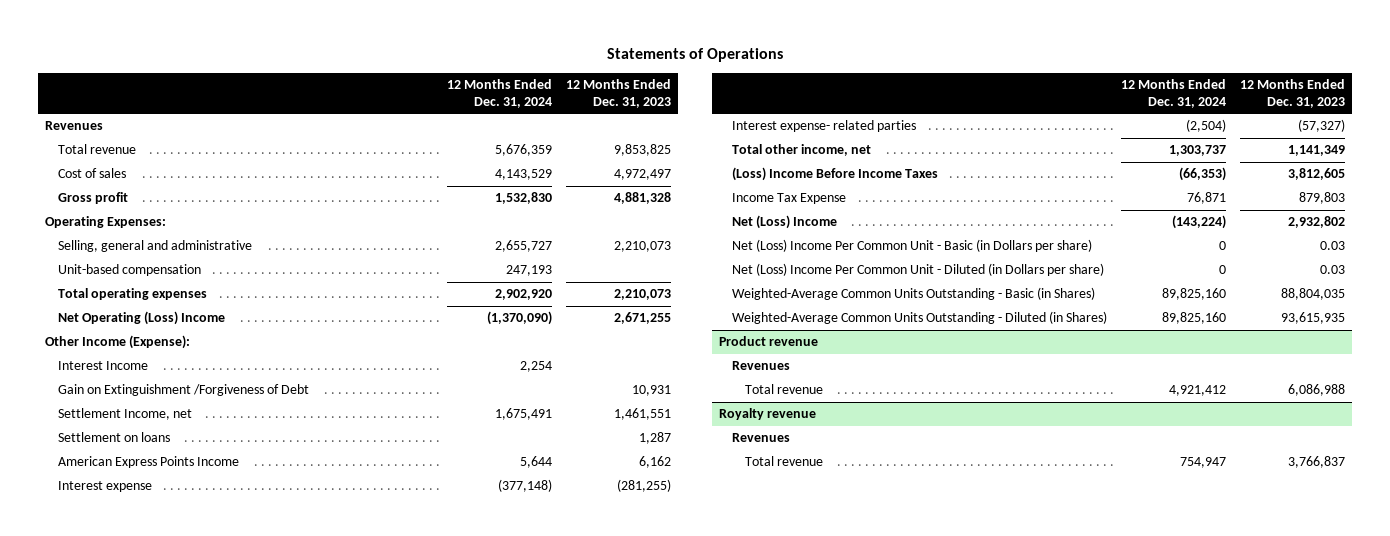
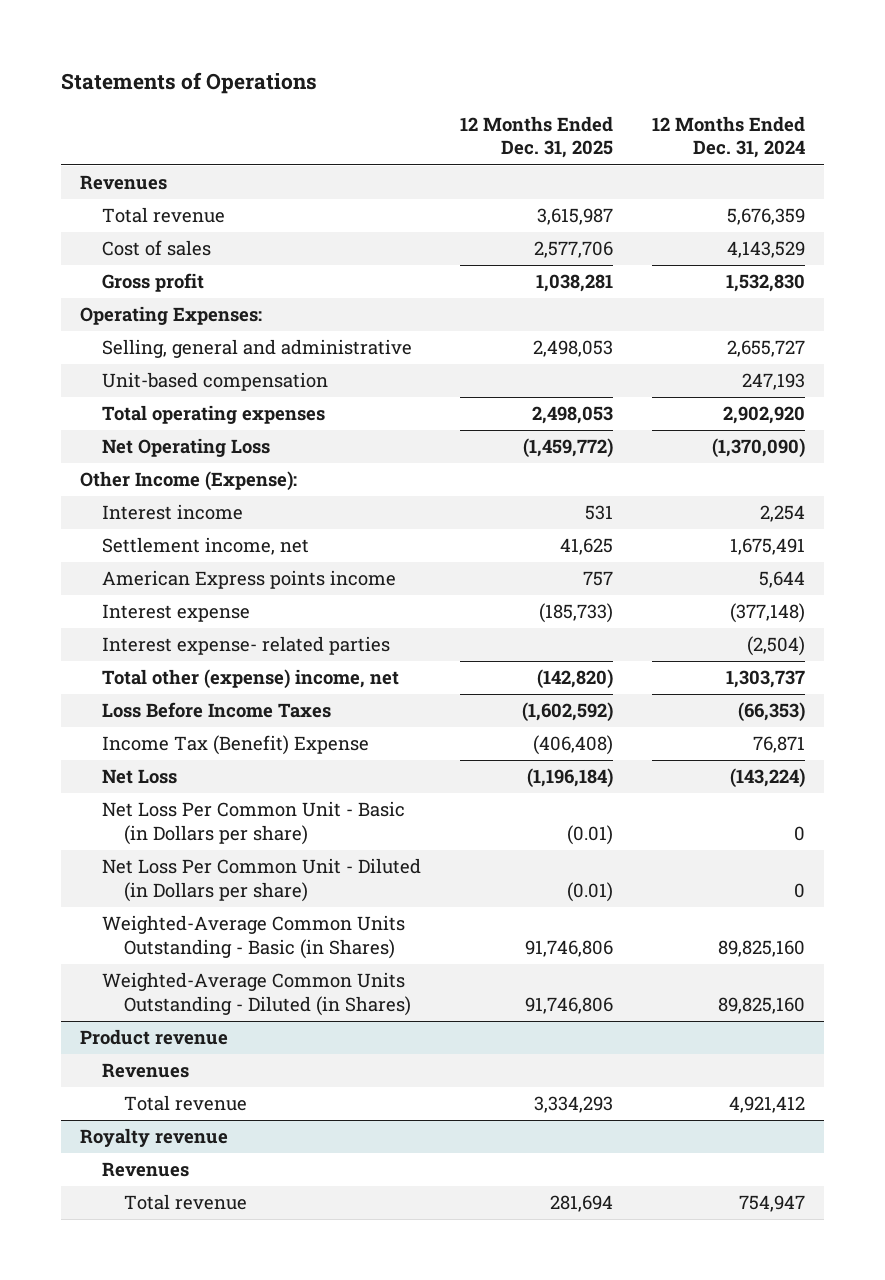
- | 12 Months Ended Dec. 31, 2024 | 12 Months Ended Dec. 31, 2023
+ | 12 Months Ended Dec. 31, 2025 | 12 Months Ended Dec. 31, 2024
- Net Operating (Loss) Income | (1,370,090) | 2,671,255
+ Net Operating Loss | (1,459,772) | (1,370,090)
- Interest Income | 2,254 |
- Gain on Extinguishment /Forgiveness of Debt | | 10,931
- Settlement Income, net | 1,675,491 | 1,461,551
- Settlement on loans | | 1,287
- American Express Points Income | 5,644 | 6,162
+ Interest income | 531 | 2,254
+ Settlement income, net | 41,625 | 1,675,491
+ American Express points income | 757 | 5,644
- Total other income, net | 1,303,737 | 1,141,349
- (Loss) Income Before Income Taxes | (66,353) | 3,812,605
- Income Tax Expense | 76,871 | 879,803
- Net (Loss) Income | (143,224) | 2,932,802
- Net (Loss) Income Per Common Unit - Basic (in Dollars per share) | 0 | 0.03
- Net (Loss) Income Per Common Unit - Diluted (in Dollars per share) | 0 | 0.03
+ Total other (expense) income, net | (142,820) | 1,303,737
+ Loss Before Income Taxes | (1,602,592) | (66,353)
+ Income Tax (Benefit) Expense | (406,408) | 76,871
+ Net Loss | (1,196,184) | (143,224)
+ Net Loss Per Common Unit - Basic (in Dollars per share) | (0.01) | 0
+ Net Loss Per Common Unit - Diluted (in Dollars per share) | (0.01) | 0

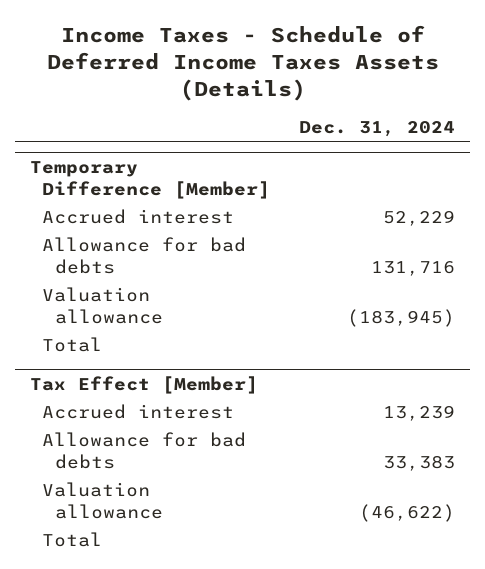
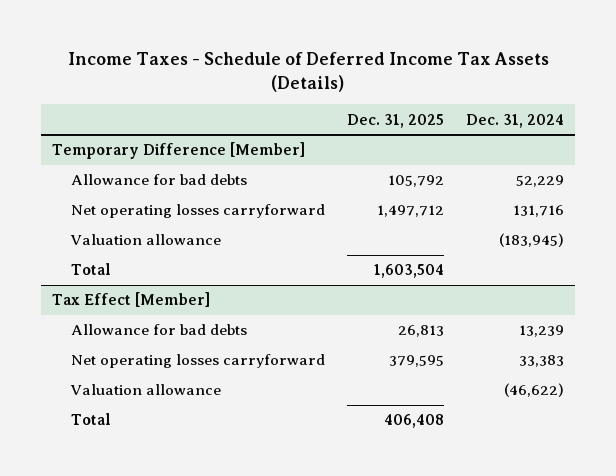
- Income Taxes - Schedule of Deferred Income Taxes Assets (Details)
+ Income Taxes - Schedule of Deferred Income Tax Assets (Details)
- | Dec. 31, 2024
+ | Dec. 31, 2025 | Dec. 31, 2024
@ Temporary Difference [Member]
- Accrued interest | 52,229
- Allowance for bad debts | 131,716
+ Allowance for bad debts | 105,792 | 52,229
+ Net operating losses carryforward | 1,497,712 | 131,716
@ Tax Effect [Member]
- Accrued interest | 13,239
- Allowance for bad debts | 33,383
+ Allowance for bad debts | 26,813 | 13,239
+ Net operating losses carryforward | 379,595 | 33,383

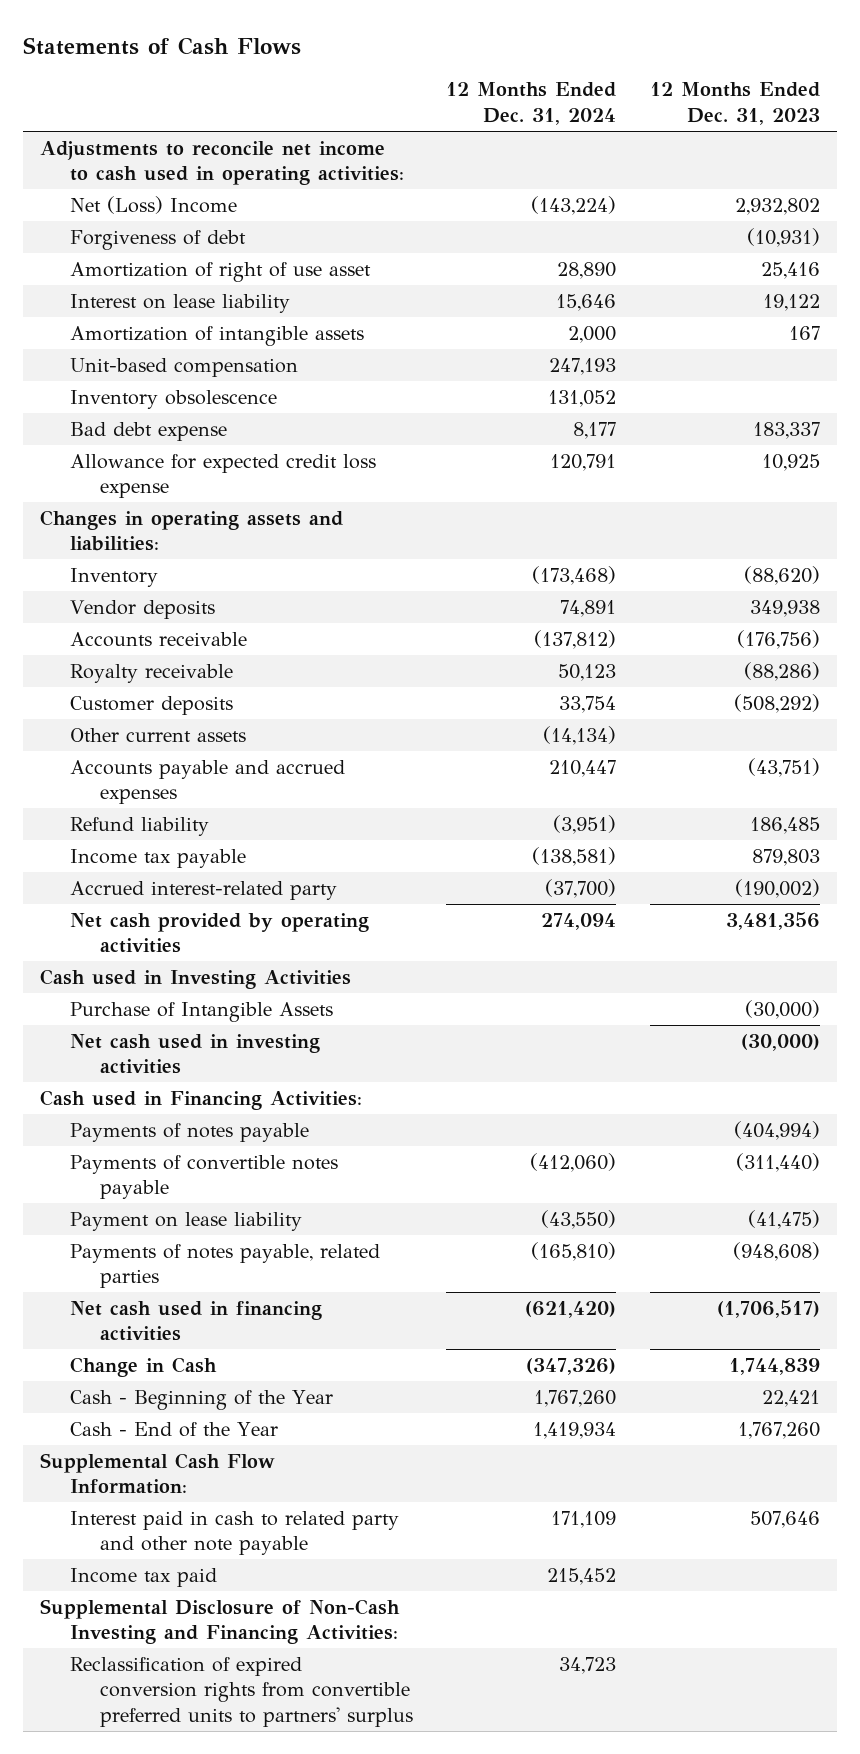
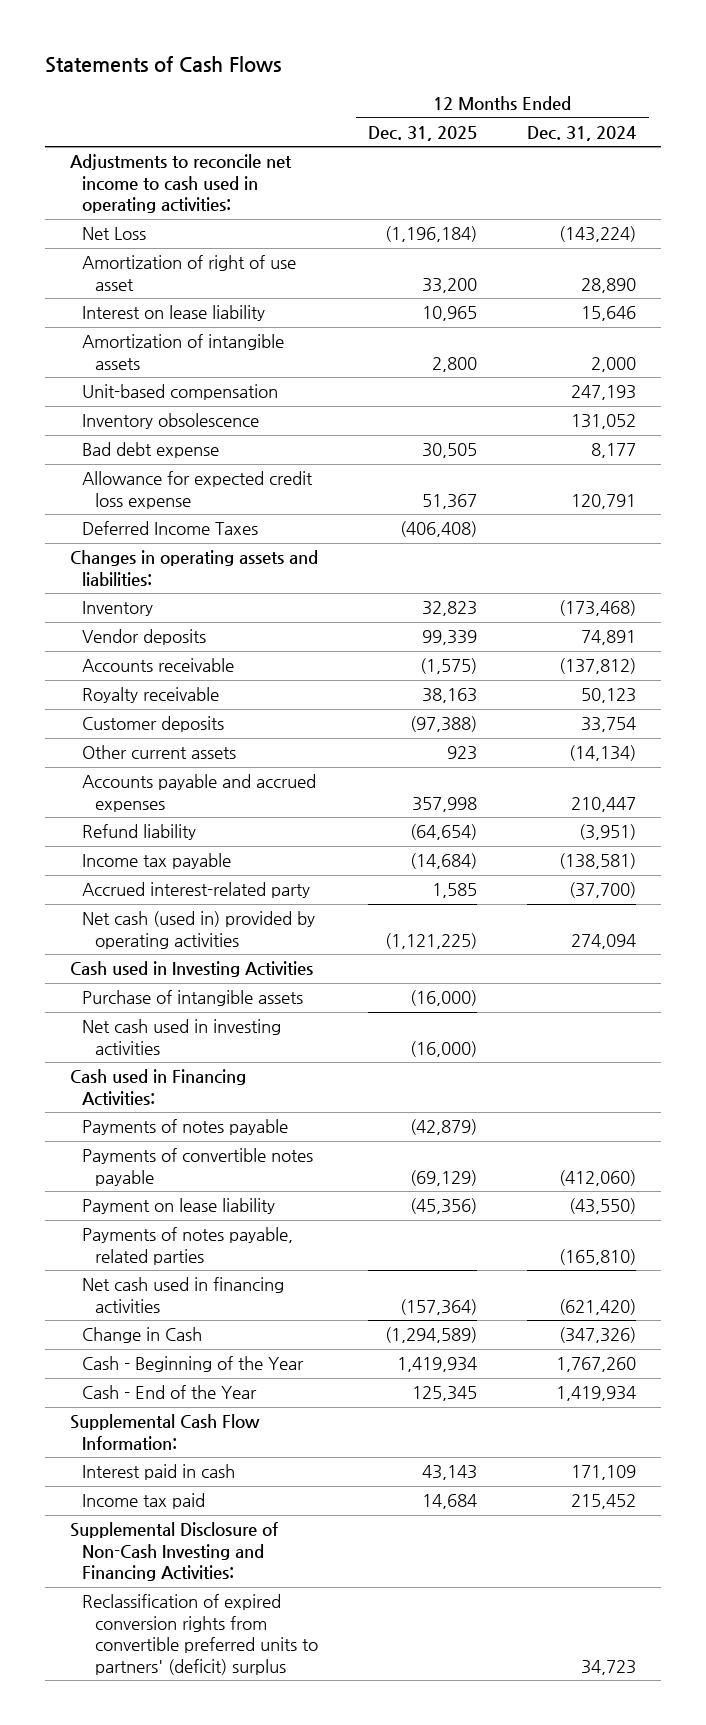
- | 12 Months Ended Dec. 31, 2024 | 12 Months Ended Dec. 31, 2023
+ | 12 Months Ended Dec. 31, 2025 | 12 Months Ended Dec. 31, 2024
- Net (Loss) Income | (143,224) | 2,932,802
- Forgiveness of debt | | (10,931)
+ Net Loss | (1,196,184) | (143,224)
+ Deferred Income Taxes | (406,408) |
- Net cash provided by operating activities | 274,094 | 3,481,356
+ Net cash (used in) provided by operating activities | (1,121,225) | 274,094
- Purchase of Intangible Assets | | (30,000)
+ Purchase of intangible assets | (16,000) |
- Interest paid in cash to related party and other note payable | 171,109 | 507,646
+ Interest paid in cash | 43,143 | 171,109
- Reclassification of expired conversion rights from convertible preferred units to partners' surplus | 34,723 |
+ Reclassification of expired conversion rights from convertible preferred units to partners' (deficit) surplus | | 34,723

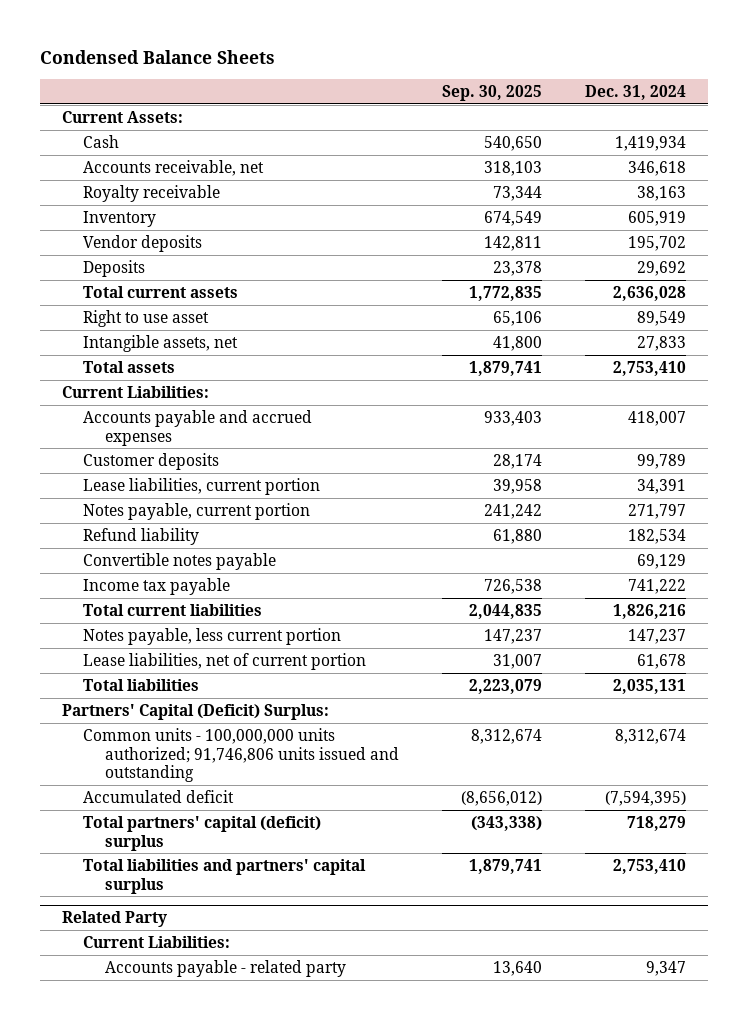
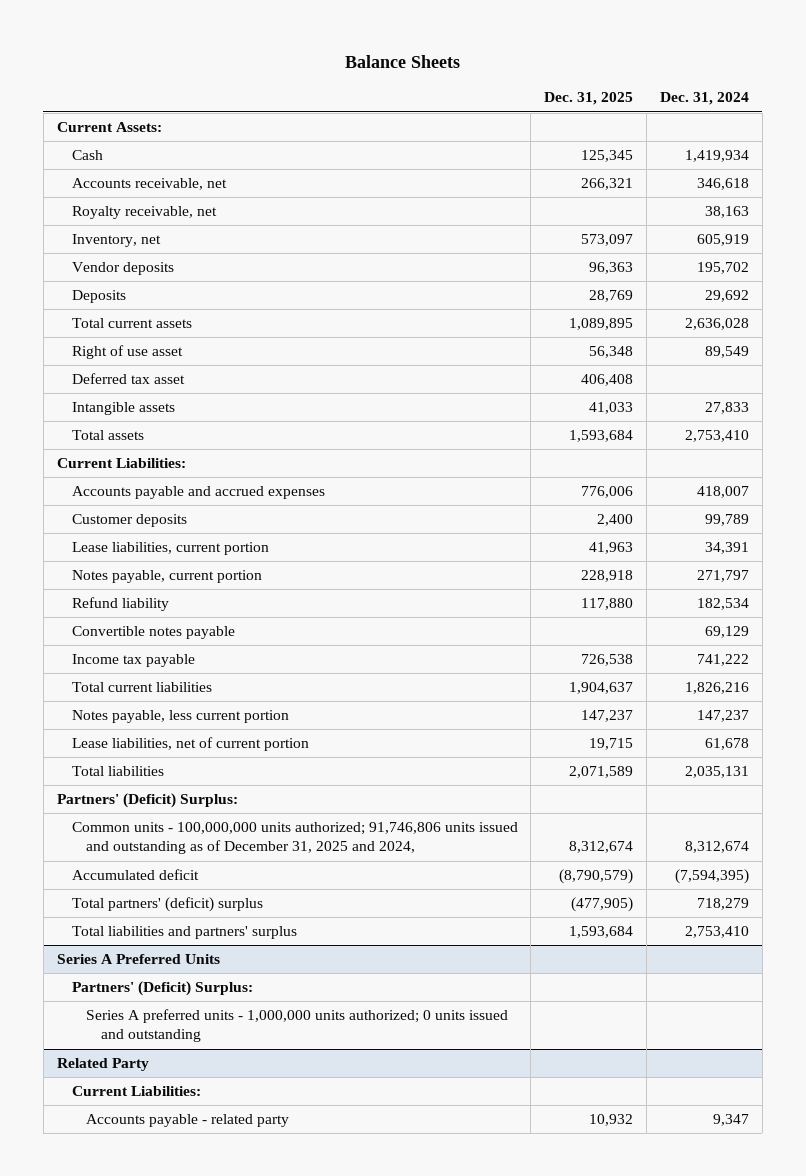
- Condensed Balance Sheets
+ Balance Sheets
- | Sep. 30, 2025 | Dec. 31, 2024
+ | Dec. 31, 2025 | Dec. 31, 2024
- Royalty receivable | 73,344 | 38,163
- Inventory | 674,549 | 605,919
+ Royalty receivable, net | | 38,163
+ Inventory, net | 573,097 | 605,919
- Right to use asset | 65,106 | 89,549
- Intangible assets, net | 41,800 | 27,833
+ Right of use asset | 56,348 | 89,549
+ Deferred tax asset | 406,408 |
+ Intangible assets | 41,033 | 27,833
- Partners' Capital (Deficit) Surplus:
- Common units - 100,000,000 units authorized; 91,746,806 units issued and outstanding | 8,312,674 | 8,312,674
+ Partners' (Deficit) Surplus:
+ Common units - 100,000,000 units authorized; 91,746,806 units issued and outstanding as of December 31, 2025 and 2024, | 8,312,674 | 8,312,674
- Total partners' capital (deficit) surplus | (343,338) | 718,279
- Total liabilities and partners' capital surplus | 1,879,741 | 2,753,410
+ Total partners' (deficit) surplus | (477,905) | 718,279
+ Total liabilities and partners' surplus | 1,593,684 | 2,753,410
+ Series A Preferred Units
+ Partners' (Deficit) Surplus:
+ Series A preferred units - 1,000,000 units authorized; 0 units issued and outstanding

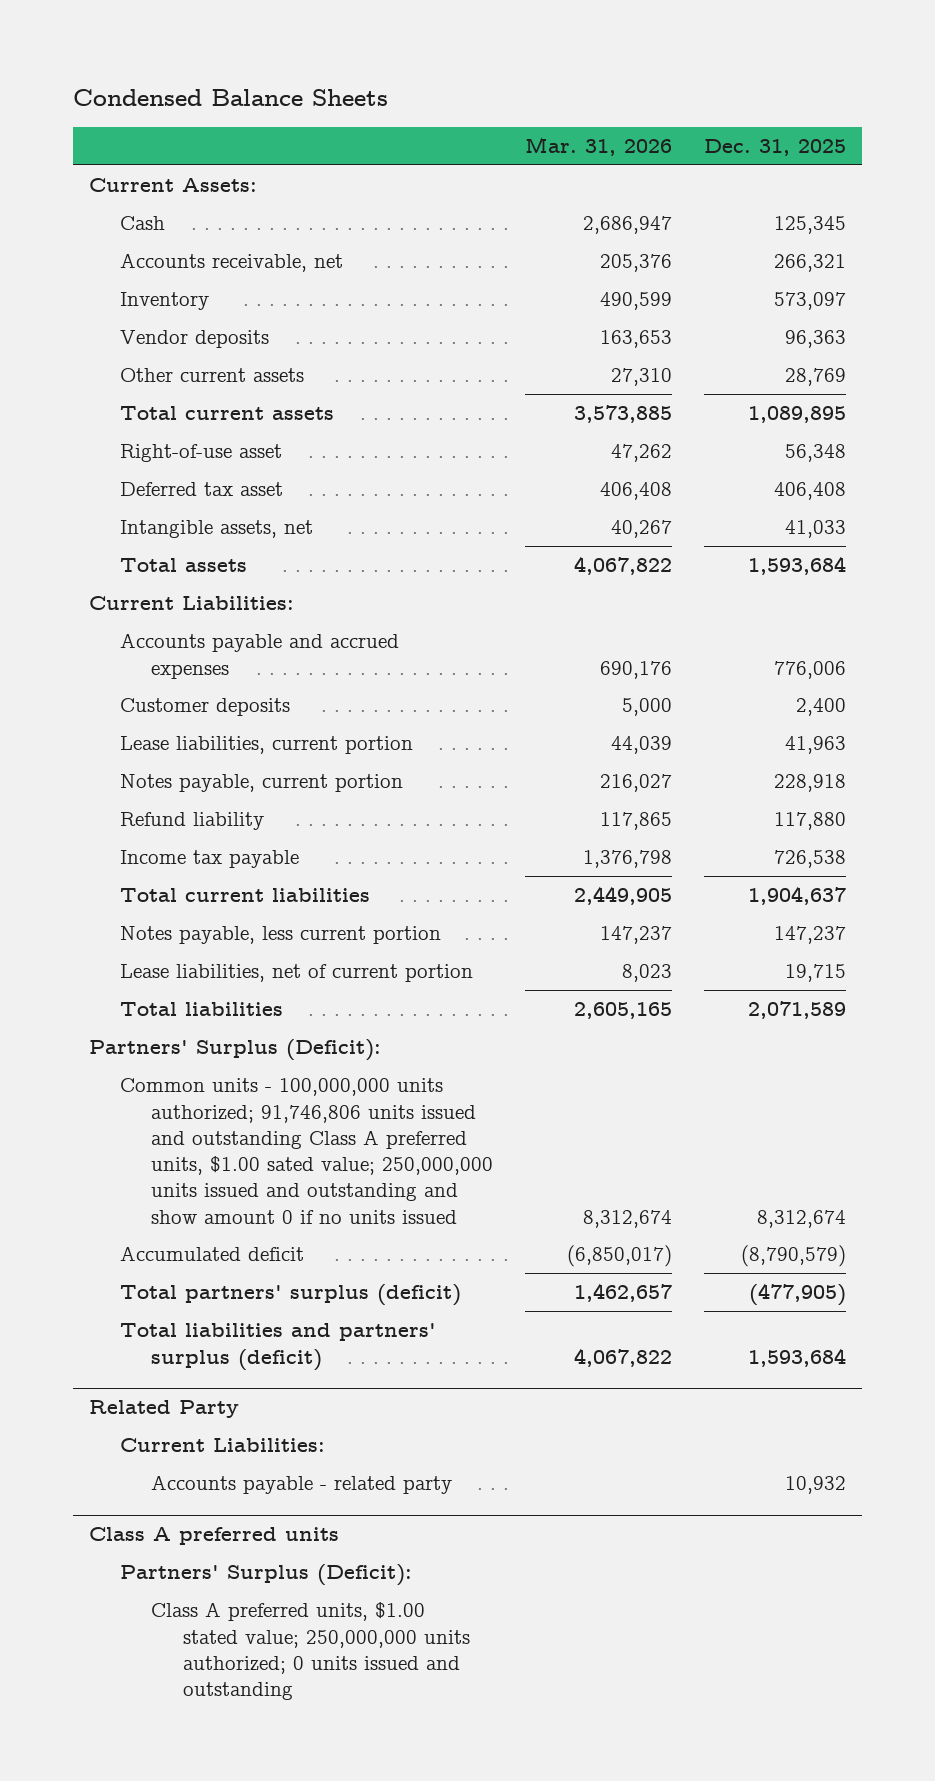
- Balance Sheets
+ Condensed Balance Sheets
- | Dec. 31, 2025 | Dec. 31, 2024
+ | Mar. 31, 2026 | Dec. 31, 2025
- Royalty receivable, net | | 38,163
- Inventory, net | 573,097 | 605,919
+ Inventory | 490,599 | 573,097
- Deposits | 28,769 | 29,692
+ Other current assets | 27,310 | 28,769
- Right of use asset | 56,348 | 89,549
+ Right-of-use asset | 47,262 | 56,348
- Intangible assets | 41,033 | 27,833
+ Intangible assets, net | 40,267 | 41,033
- Convertible notes payable | | 69,129
- Partners' (Deficit) Surplus:
- Common units - 100,000,000 units authorized; 91,746,806 units issued and outstanding as of December 31, 2025 and 2024, | 8,312,674 | 8,312,674
+ Partners' Surplus (Deficit):
+ Common units - 100,000,000 units authorized; 91,746,806 units issued and outstanding Class A preferred units, $1.00 sated value; 250,000,000 units issued and outstanding and show amount 0 if no units issued | 8,312,674 | 8,312,674
- Total partners' (deficit) surplus | (477,905) | 718,279
- Total liabilities and partners' surplus | 1,593,684 | 2,753,410
- Series A Preferred Units
- Partners' (Deficit) Surplus:
- Series A preferred units - 1,000,000 units authorized; 0 units issued and outstanding
+ Total partners' surplus (deficit) | 1,462,657 | (477,905)
+ Total liabilities and partners' surplus (deficit) | 4,067,822 | 1,593,684
+ Class A preferred units
+ Partners' Surplus (Deficit):
+ Class A preferred units, $1.00 stated value; 250,000,000 units authorized; 0 units issued and outstanding

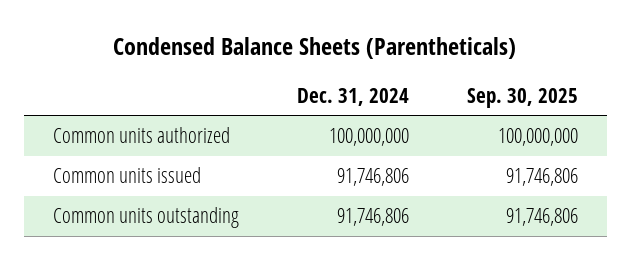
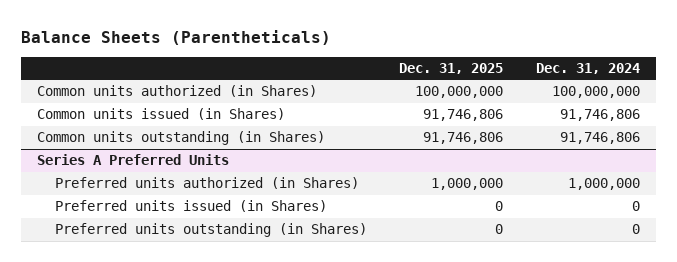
- Condensed Balance Sheets (Parentheticals)
+ Balance Sheets (Parentheticals)
- | Dec. 31, 2024 | Sep. 30, 2025
+ | Dec. 31, 2025 | Dec. 31, 2024
- Common units authorized | 100,000,000 | 100,000,000
- Common units issued | 91,746,806 | 91,746,806
- Common units outstanding | 91,746,806 | 91,746,806
+ Common units authorized (in Shares) | 100,000,000 | 100,000,000
+ Common units issued (in Shares) | 91,746,806 | 91,746,806
+ Common units outstanding (in Shares) | 91,746,806 | 91,746,806
+ Series A Preferred Units
+ Preferred units authorized (in Shares) | 1,000,000 | 1,000,000
+ Preferred units issued (in Shares) | 0 | 0
+ Preferred units outstanding (in Shares) | 0 | 0

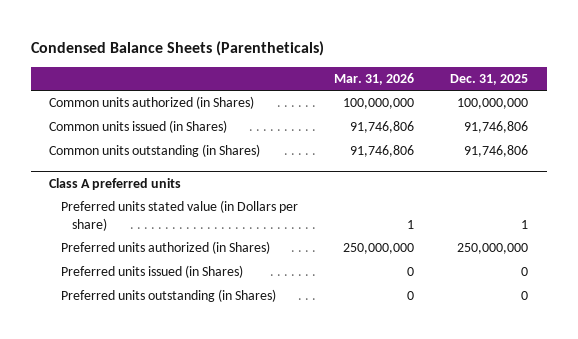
- Balance Sheets (Parentheticals)
+ Condensed Balance Sheets (Parentheticals)
- | Dec. 31, 2025 | Dec. 31, 2024
+ | Mar. 31, 2026 | Dec. 31, 2025
- Series A Preferred Units
- Preferred units authorized (in Shares) | 1,000,000 | 1,000,000
+ Class A preferred units
+ Preferred units stated value (in Dollars per share) | 1 | 1
+ Preferred units authorized (in Shares) | 250,000,000 | 250,000,000

